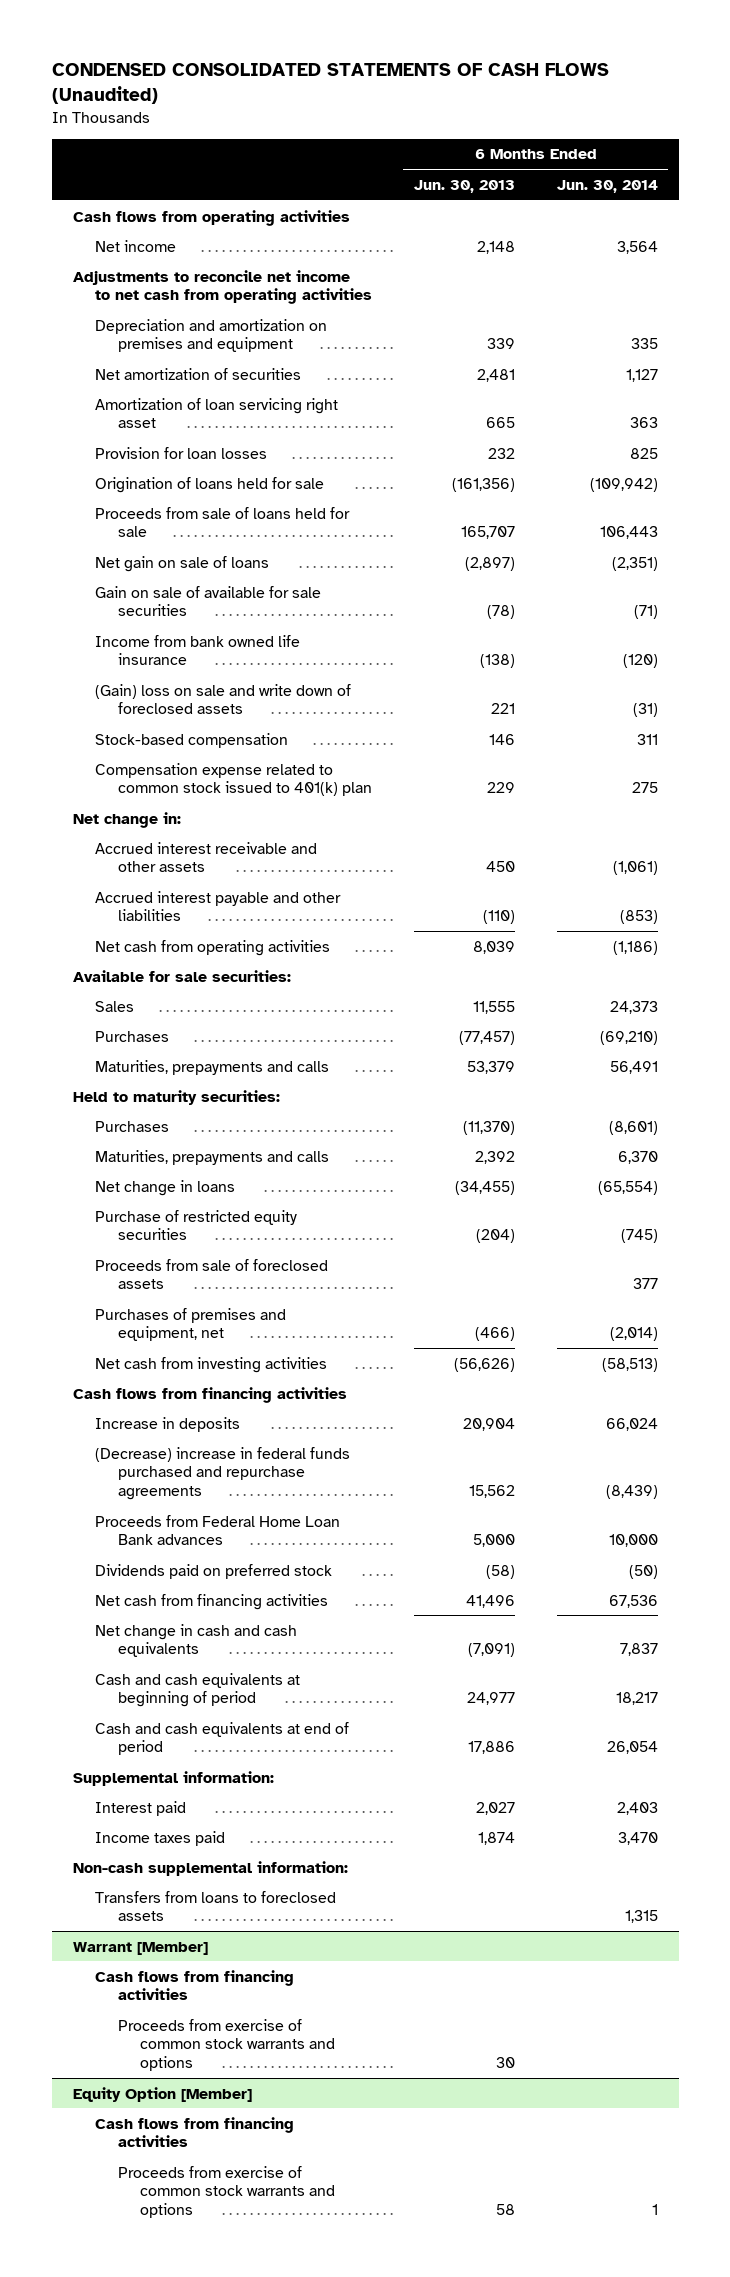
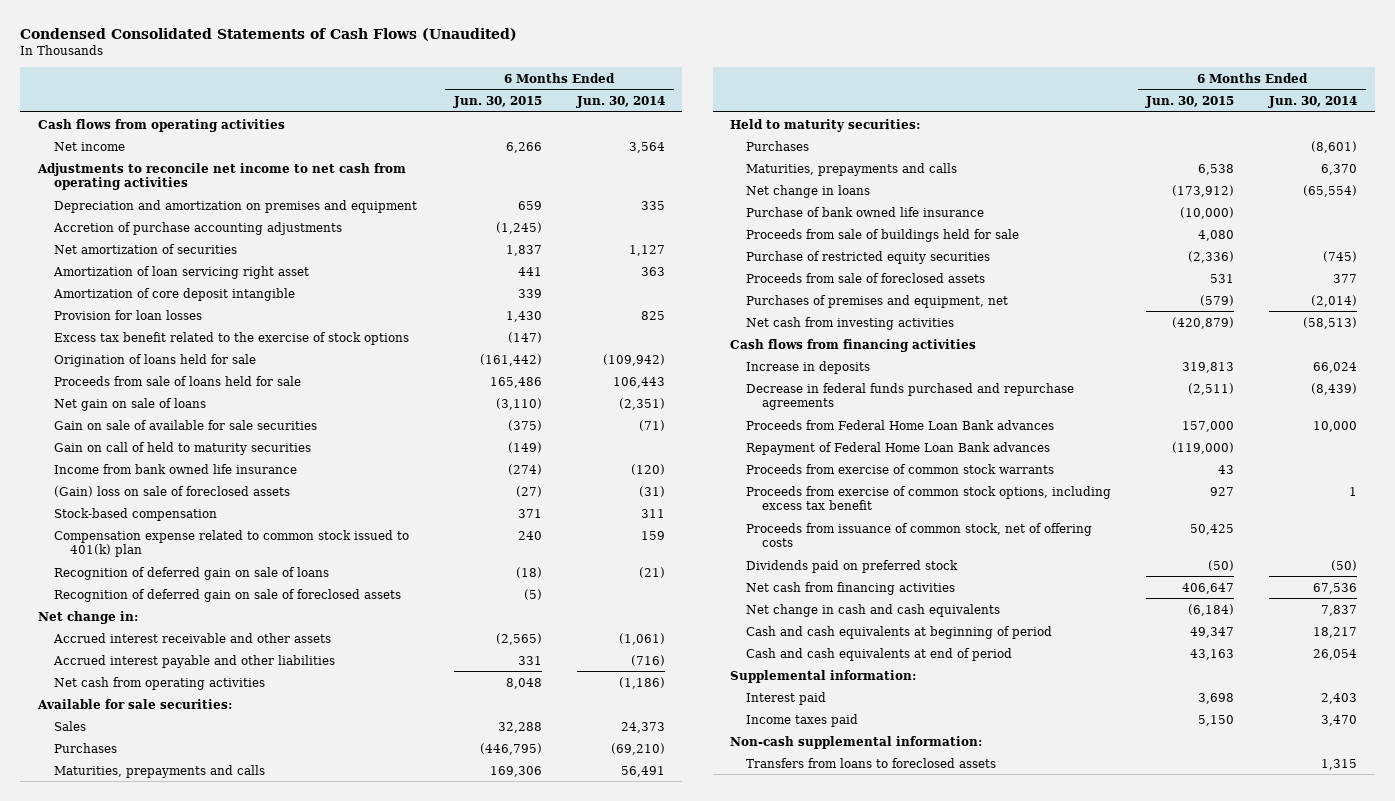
- CONDENSED CONSOLIDATED STATEMENTS OF CASH FLOWS (Unaudited)
+ Condensed Consolidated Statements of Cash Flows (Unaudited)
- | 6 Months Ended Jun. 30, 2013 | 6 Months Ended Jun. 30, 2014
+ | 6 Months Ended Jun. 30, 2015 | 6 Months Ended Jun. 30, 2014
+ Accretion of purchase accounting adjustments | (1,245) |
+ Amortization of core deposit intangible | 339 |
+ Excess tax benefit related to the exercise of stock options | (147) |
+ Gain on call of held to maturity securities | (149) |
- (Gain) loss on sale and write down of foreclosed assets | 221 | (31)
+ (Gain) loss on sale of foreclosed assets | (27) | (31)
- Compensation expense related to common stock issued to 401(k) plan | 229 | 275
+ Compensation expense related to common stock issued to 401(k) plan | 240 | 159
+ Recognition of deferred gain on sale of loans | (18) | (21)
+ Recognition of deferred gain on sale of foreclosed assets | (5) |
- Accrued interest payable and other liabilities | (110) | (853)
+ Accrued interest payable and other liabilities | 331 | (716)
+ Purchase of bank owned life insurance | (10,000) |
+ Proceeds from sale of buildings held for sale | 4,080 |
- (Decrease) increase in federal funds purchased and repurchase agreements | 15,562 | (8,439)
+ Decrease in federal funds purchased and repurchase agreements | (2,511) | (8,439)
+ Repayment of Federal Home Loan Bank advances | (119,000) |
+ Proceeds from exercise of common stock warrants | 43 |
+ Proceeds from exercise of common stock options, including excess tax benefit | 927 | 1
+ Proceeds from issuance of common stock, net of offering costs | 50,425 |
- Warrant [Member]
- Cash flows from financing activities
- Proceeds from exercise of common stock warrants and options | 30 |
- Equity Option [Member]
- Cash flows from financing activities
- Proceeds from exercise of common stock warrants and options | 58 | 1

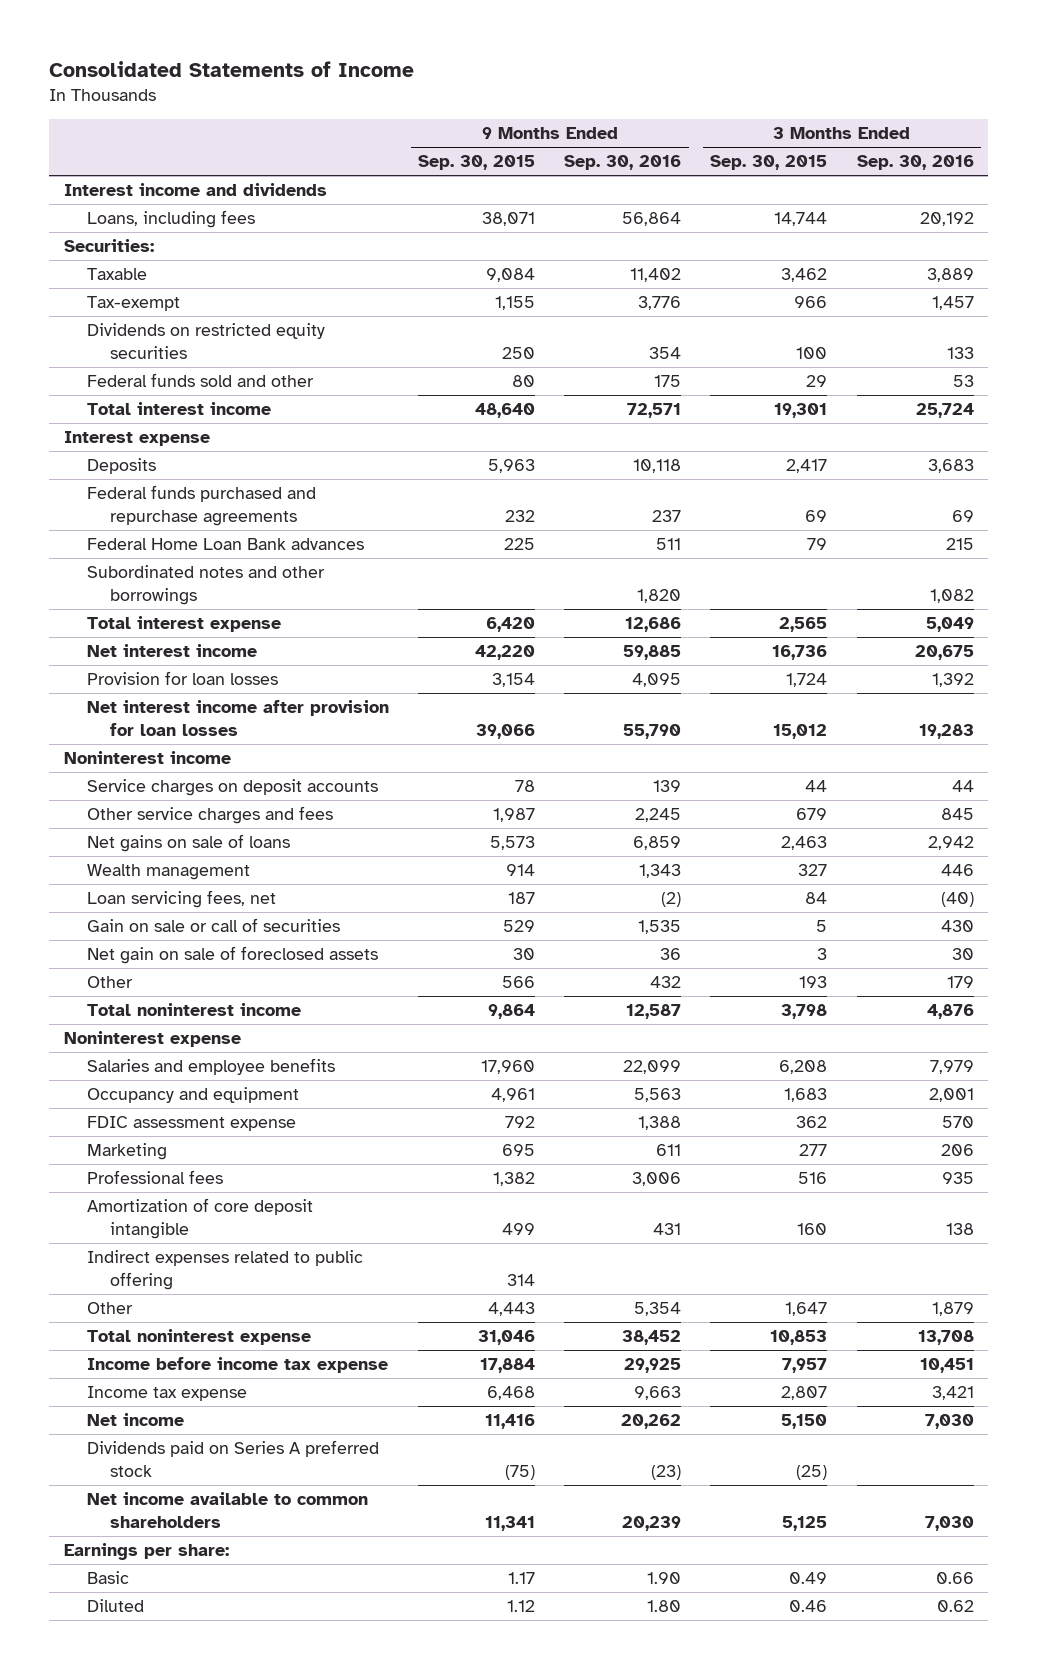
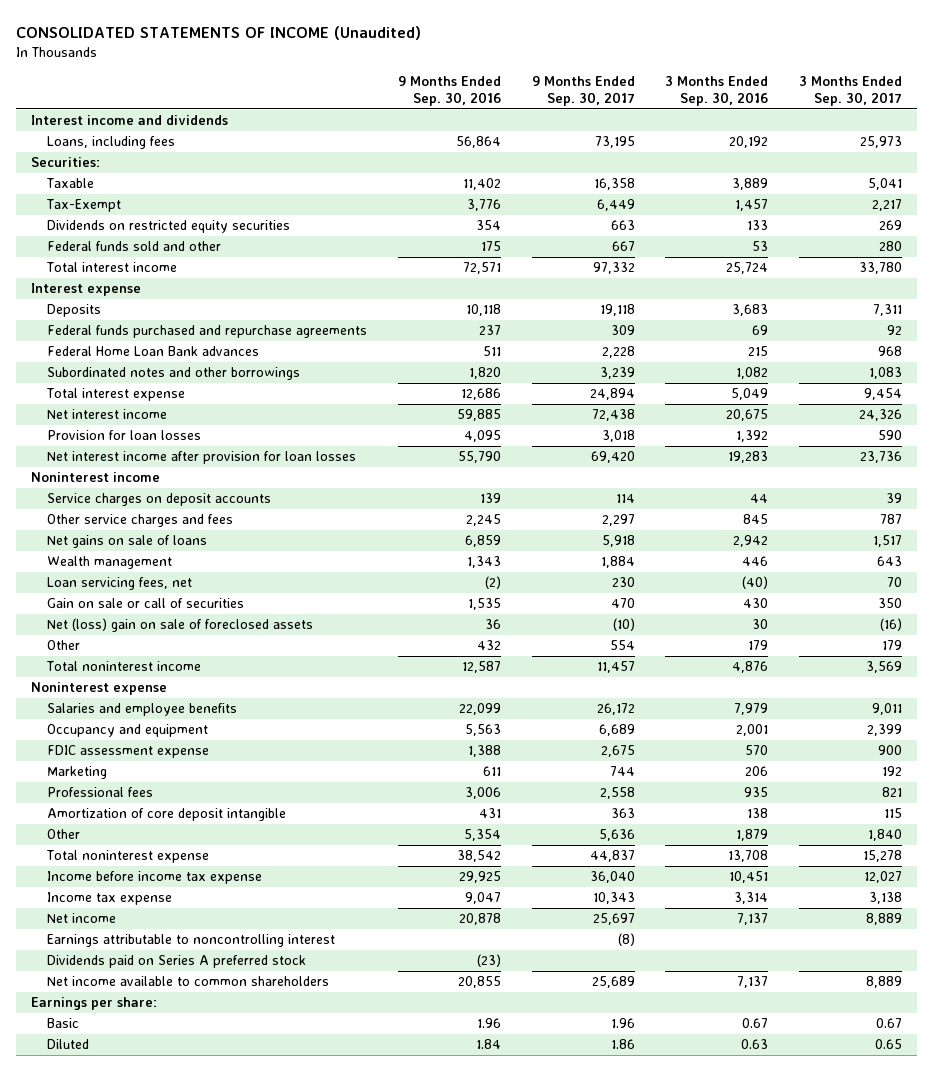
- Consolidated Statements of Income
+ CONSOLIDATED STATEMENTS OF INCOME (Unaudited)
- | 9 Months Ended Sep. 30, 2015 | 9 Months Ended Sep. 30, 2016 | 3 Months Ended Sep. 30, 2015 | 3 Months Ended Sep. 30, 2016
+ | 9 Months Ended Sep. 30, 2016 | 9 Months Ended Sep. 30, 2017 | 3 Months Ended Sep. 30, 2016 | 3 Months Ended Sep. 30, 2017
- Tax-exempt | 1,155 | 3,776 | 966 | 1,457
+ Tax-Exempt | 3,776 | 6,449 | 1,457 | 2,217
- Net gain on sale of foreclosed assets | 30 | 36 | 3 | 30
+ Net (loss) gain on sale of foreclosed assets | 36 | (10) | 30 | (16)
- Indirect expenses related to public offering | 314 | | |
- Total noninterest expense | 31,046 | 38,452 | 10,853 | 13,708
+ Total noninterest expense | 38,542 | 44,837 | 13,708 | 15,278
- Income tax expense | 6,468 | 9,663 | 2,807 | 3,421
- Net income | 11,416 | 20,262 | 5,150 | 7,030
+ Income tax expense | 9,047 | 10,343 | 3,314 | 3,138
+ Net income | 20,878 | 25,697 | 7,137 | 8,889
+ Earnings attributable to noncontrolling interest | | (8) | |
- Net income available to common shareholders | 11,341 | 20,239 | 5,125 | 7,030
+ Net income available to common shareholders | 20,855 | 25,689 | 7,137 | 8,889
- Basic | 1.17 | 1.90 | 0.49 | 0.66
- Diluted | 1.12 | 1.80 | 0.46 | 0.62
+ Basic | 1.96 | 1.96 | 0.67 | 0.67
+ Diluted | 1.84 | 1.86 | 0.63 | 0.65

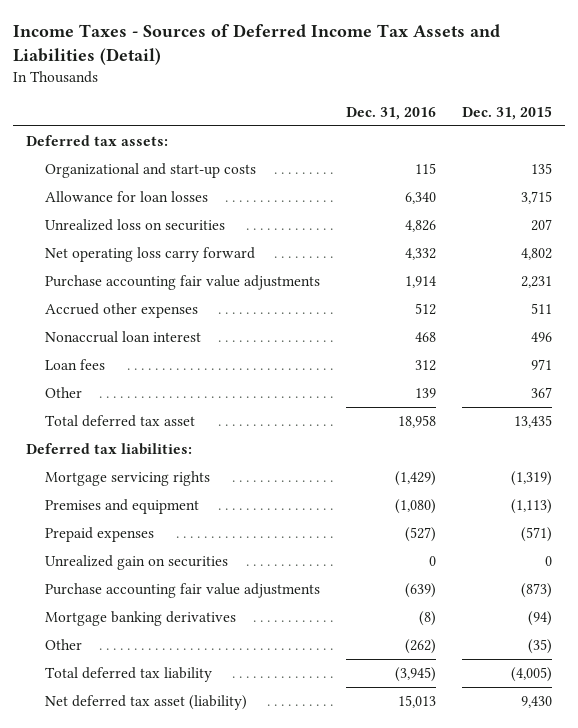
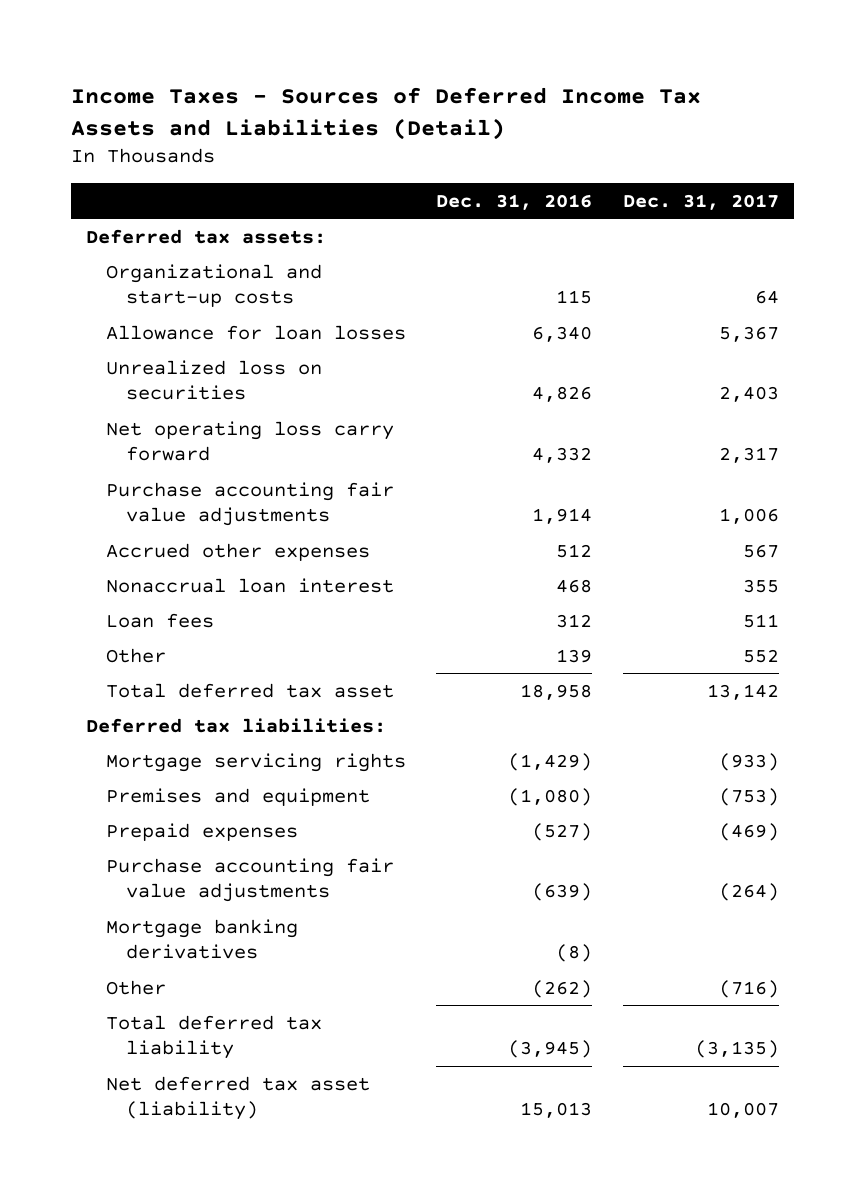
- | Dec. 31, 2016 | Dec. 31, 2015
+ | Dec. 31, 2016 | Dec. 31, 2017
- Unrealized gain on securities | 0 | 0

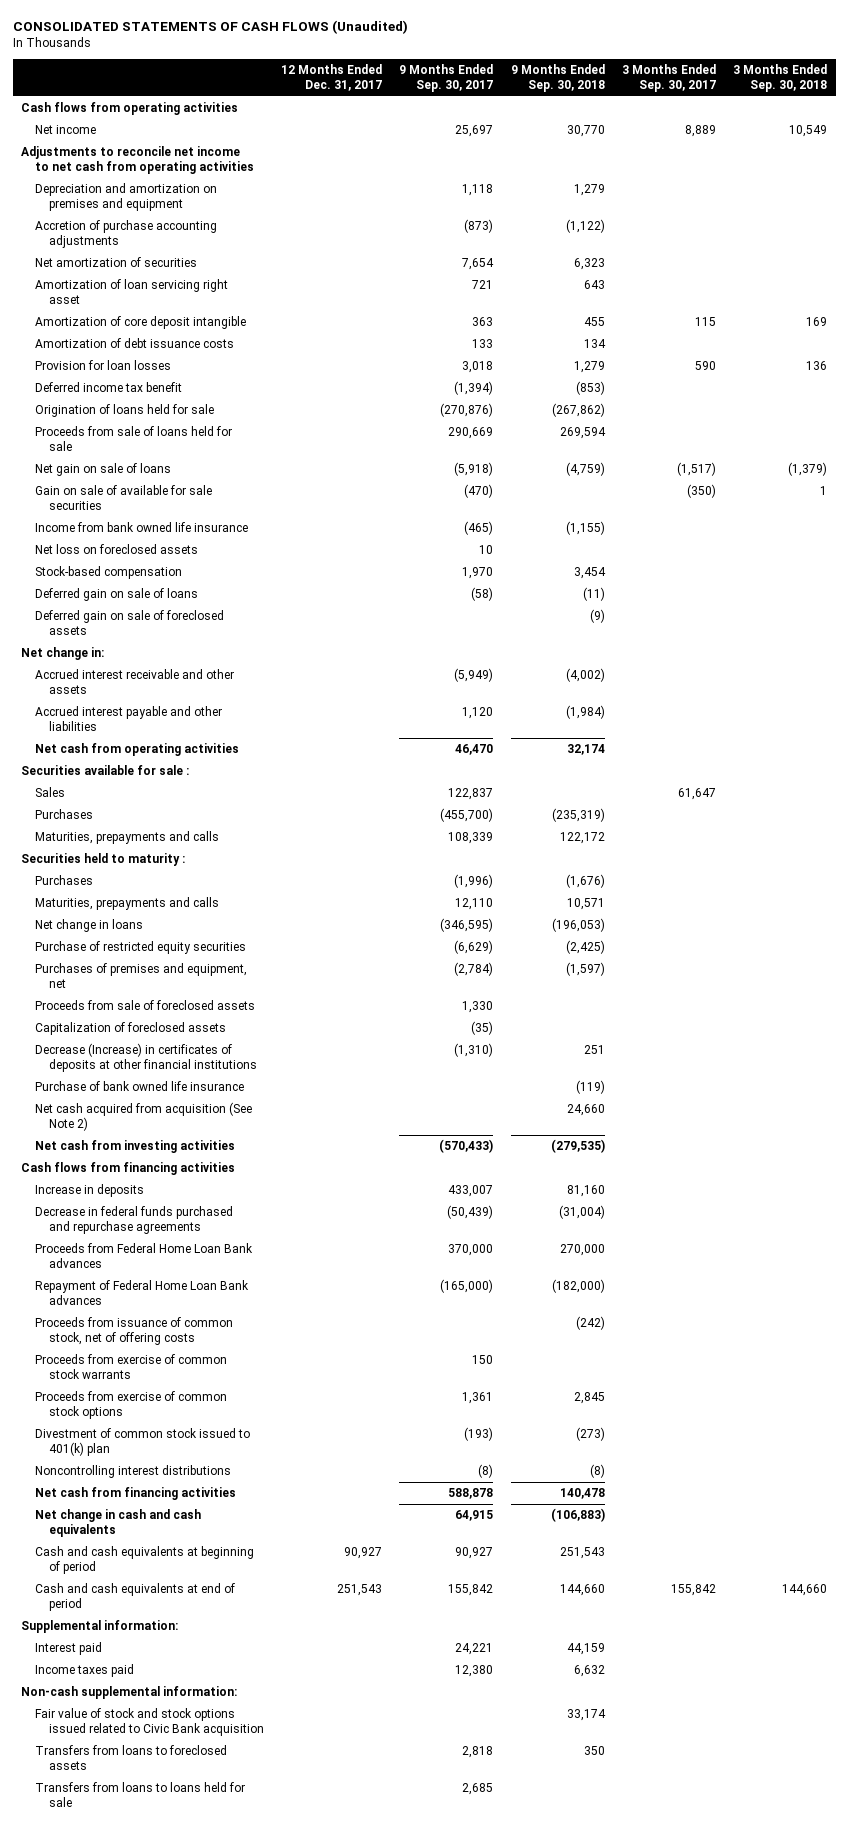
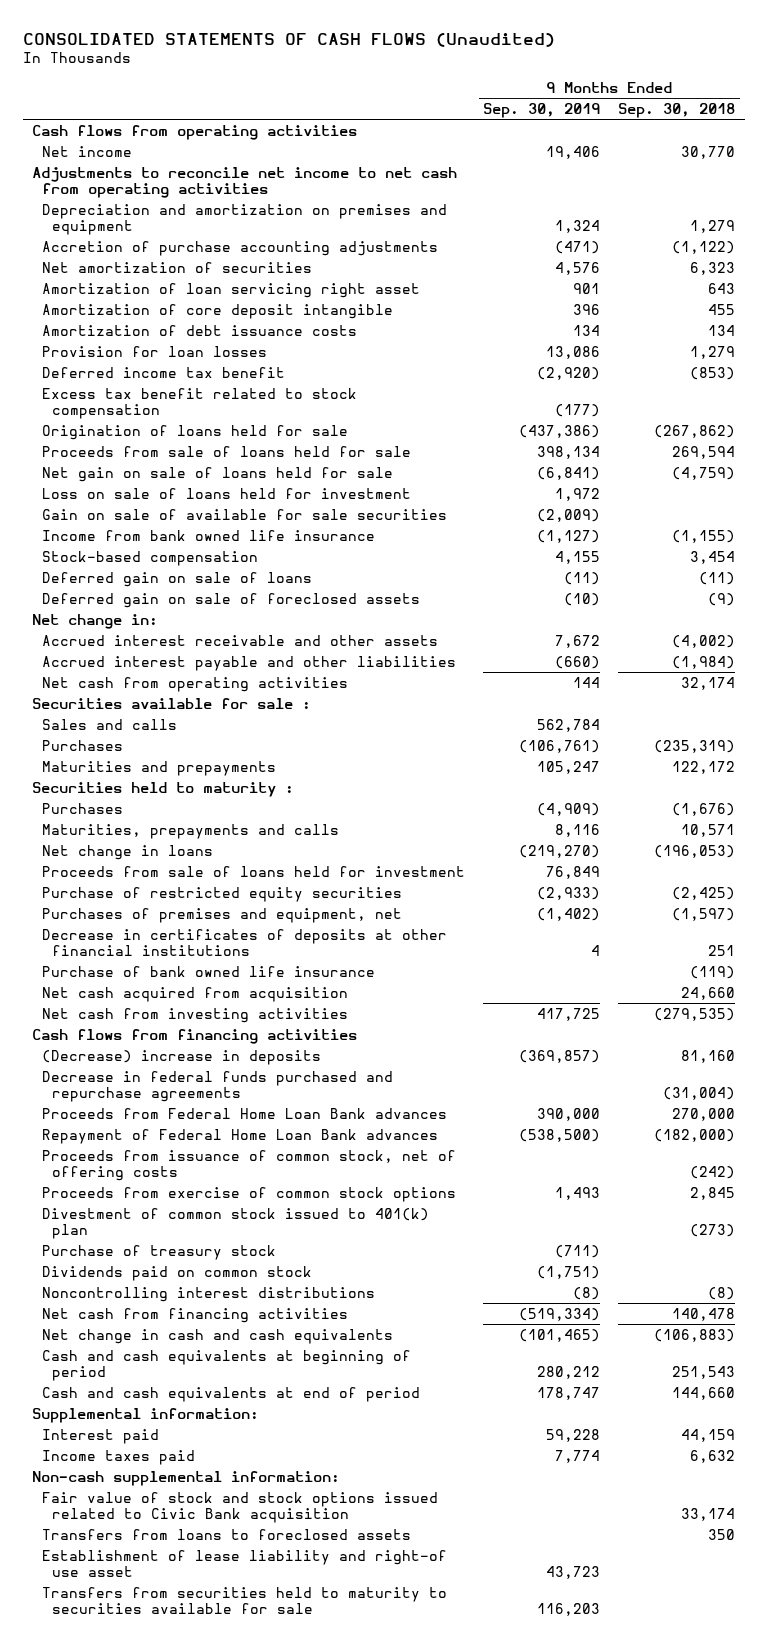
- | 12 Months Ended Dec. 31, 2017 | 9 Months Ended Sep. 30, 2017 | 9 Months Ended Sep. 30, 2018 | 3 Months Ended Sep. 30, 2017 | 3 Months Ended Sep. 30, 2018
+ | 9 Months Ended Sep. 30, 2019 | 9 Months Ended Sep. 30, 2018
+ Excess tax benefit related to stock compensation | (177) |
- Net gain on sale of loans | | (5,918) | (4,759) | (1,517) | (1,379)
+ Net gain on sale of loans held for sale | (6,841) | (4,759)
+ Loss on sale of loans held for investment | 1,972 |
- Net loss on foreclosed assets | | 10 | | |
- Sales | | 122,837 | | 61,647 |
+ Sales and calls | 562,784 |
- Maturities, prepayments and calls | | 108,339 | 122,172 | |
+ Maturities and prepayments | 105,247 | 122,172
+ Proceeds from sale of loans held for investment | 76,849 |
- Proceeds from sale of foreclosed assets | | 1,330 | | |
- Capitalization of foreclosed assets | | (35) | | |
- Decrease (Increase) in certificates of deposits at other financial institutions | | (1,310) | 251 | |
+ Decrease in certificates of deposits at other financial institutions | 4 | 251
- Net cash acquired from acquisition (See Note 2) | | | 24,660 | |
+ Net cash acquired from acquisition | | 24,660
- Increase in deposits | | 433,007 | 81,160 | |
+ (Decrease) increase in deposits | (369,857) | 81,160
- Proceeds from exercise of common stock warrants | | 150 | | |
+ Purchase of treasury stock | (711) |
+ Dividends paid on common stock | (1,751) |
- Transfers from loans to loans held for sale | | 2,685 | | |
+ Establishment of lease liability and right-of use asset | 43,723 |
+ Transfers from securities held to maturity to securities available for sale | 116,203 |

